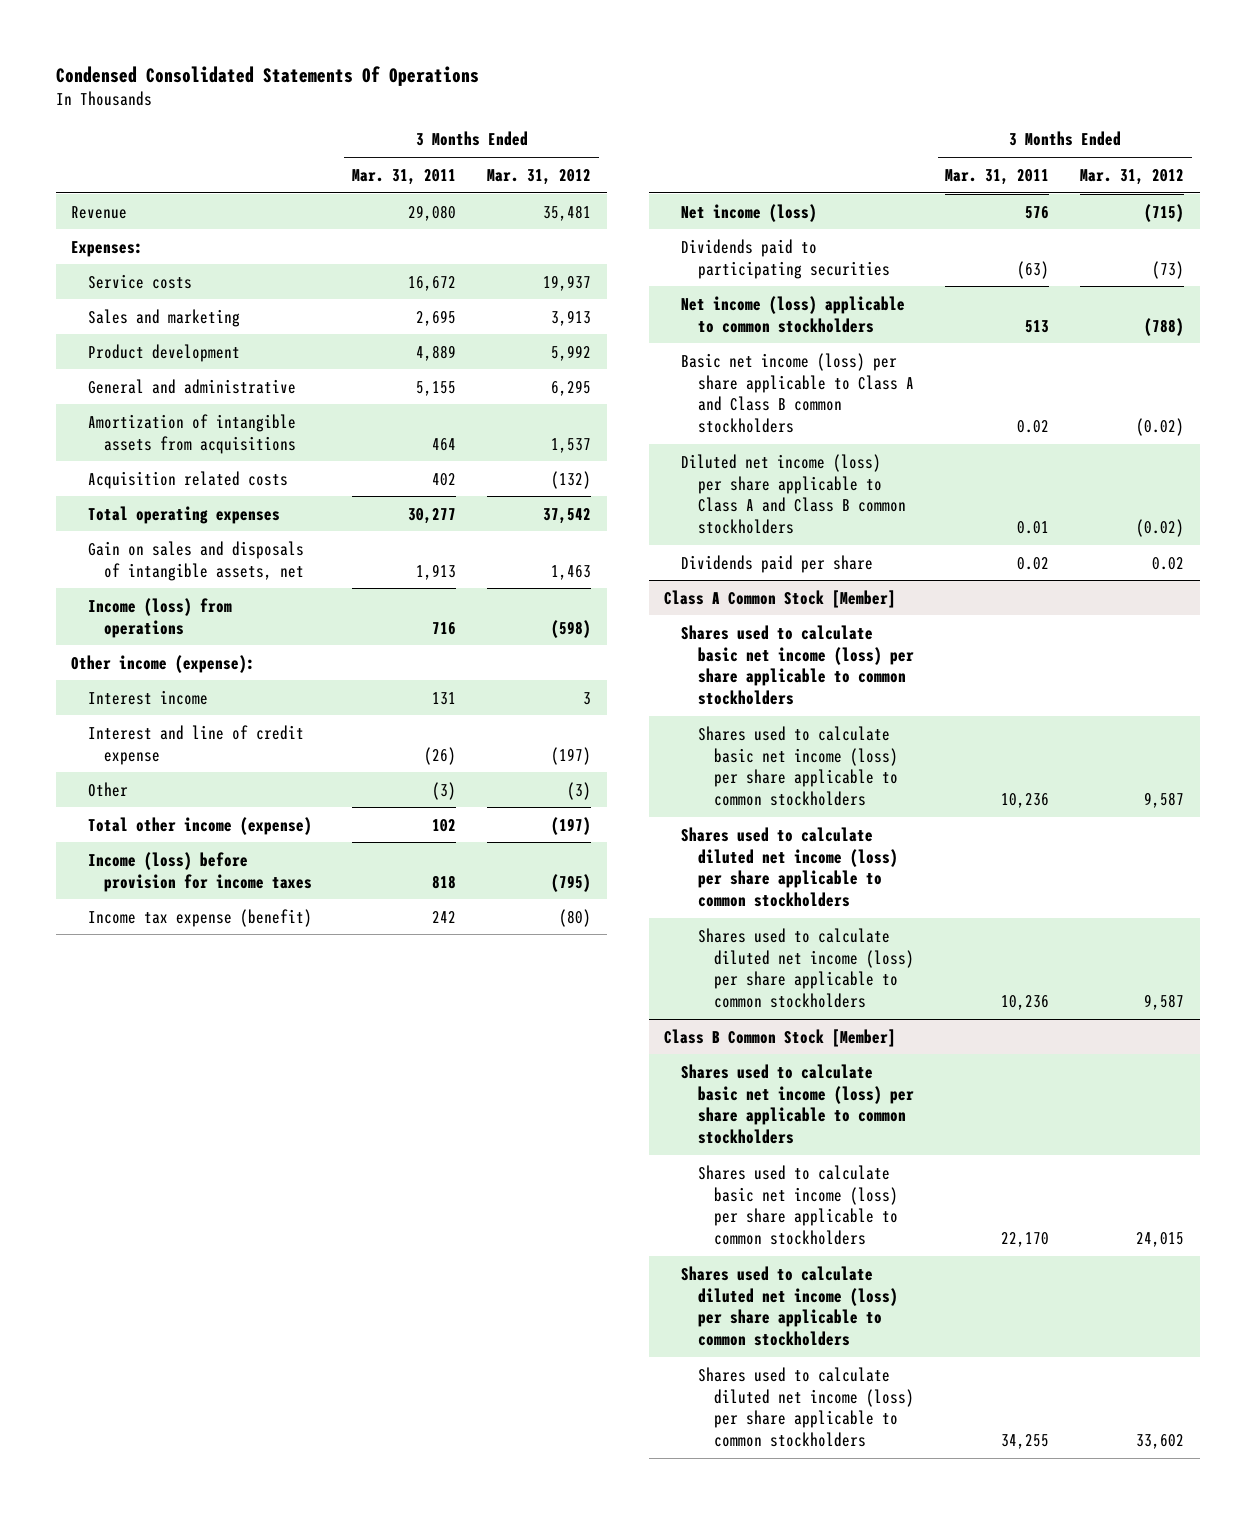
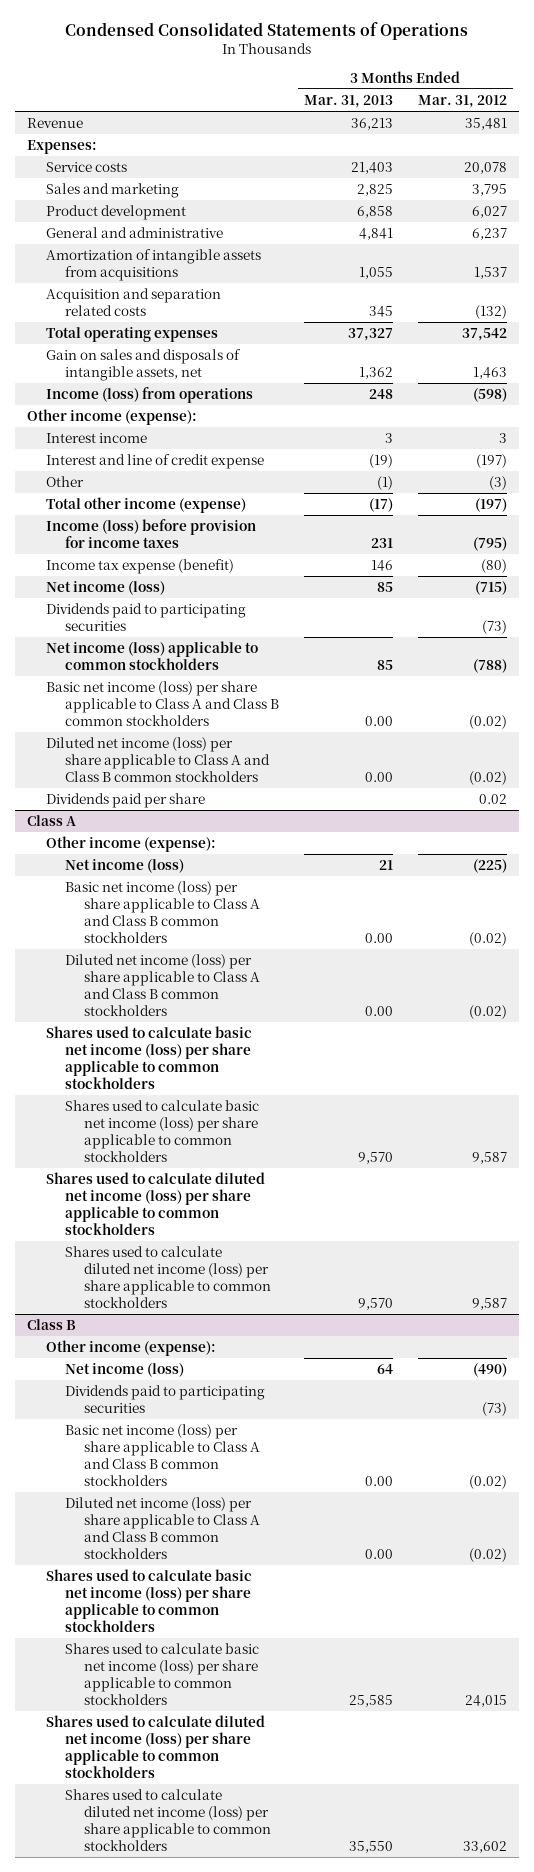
- Condensed Consolidated Statements Of Operations
+ Condensed Consolidated Statements of Operations
- | 3 Months Ended Mar. 31, 2011 | 3 Months Ended Mar. 31, 2012
+ | 3 Months Ended Mar. 31, 2013 | 3 Months Ended Mar. 31, 2012
- Service costs | 16,672 | 19,937
- Sales and marketing | 2,695 | 3,913
- Product development | 4,889 | 5,992
- General and administrative | 5,155 | 6,295
+ Service costs | 21,403 | 20,078
+ Sales and marketing | 2,825 | 3,795
+ Product development | 6,858 | 6,027
+ General and administrative | 4,841 | 6,237
- Acquisition related costs | 402 | (132)
+ Acquisition and separation related costs | 345 | (132)
- Class A Common Stock [Member]
+ Class A
+ Other income (expense):
+ Net income (loss) | 21 | (225)
+ Basic net income (loss) per share applicable to Class A and Class B common stockholders | 0.00 | (0.02)
+ Diluted net income (loss) per share applicable to Class A and Class B common stockholders | 0.00 | (0.02)
- Class B Common Stock [Member]
+ Class B
+ Other income (expense):
+ Net income (loss) | 64 | (490)
+ Dividends paid to participating securities | | (73)
+ Basic net income (loss) per share applicable to Class A and Class B common stockholders | 0.00 | (0.02)
+ Diluted net income (loss) per share applicable to Class A and Class B common stockholders | 0.00 | (0.02)

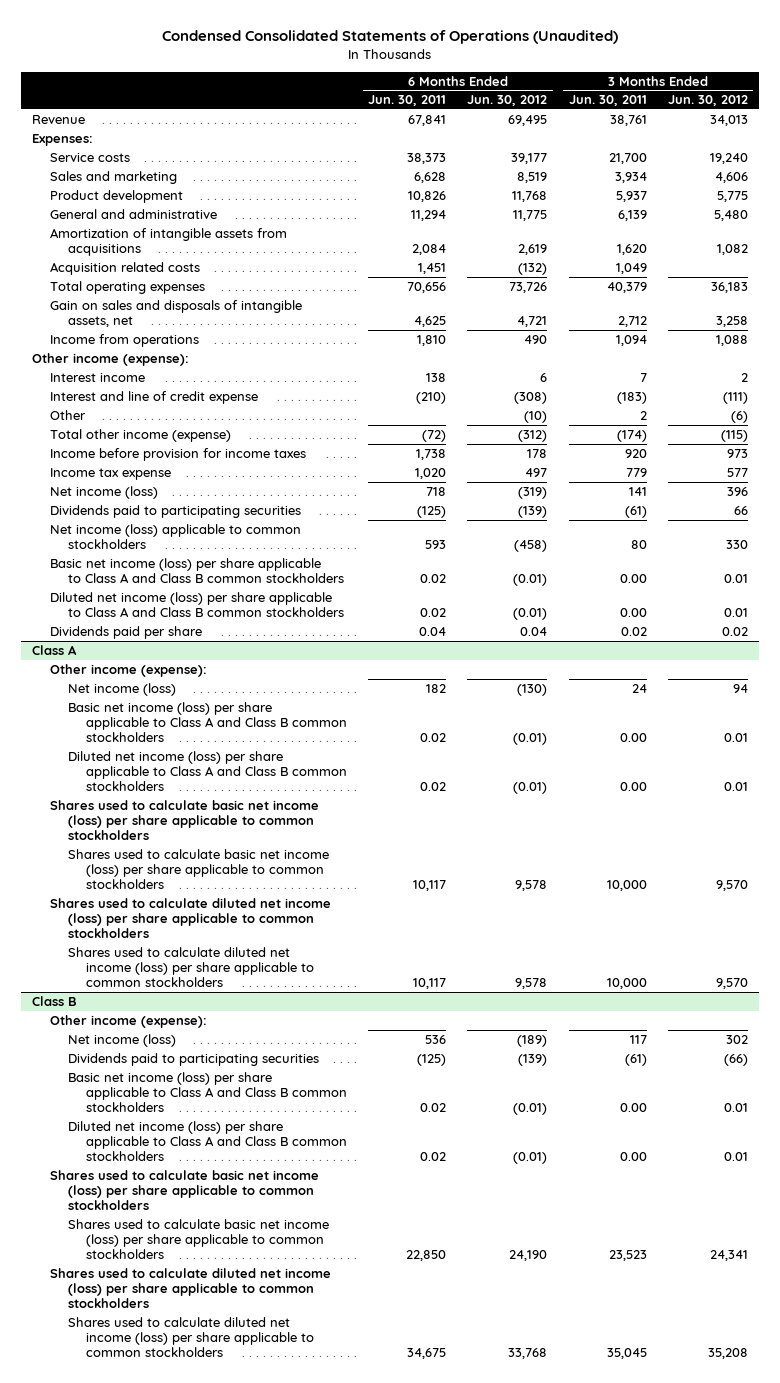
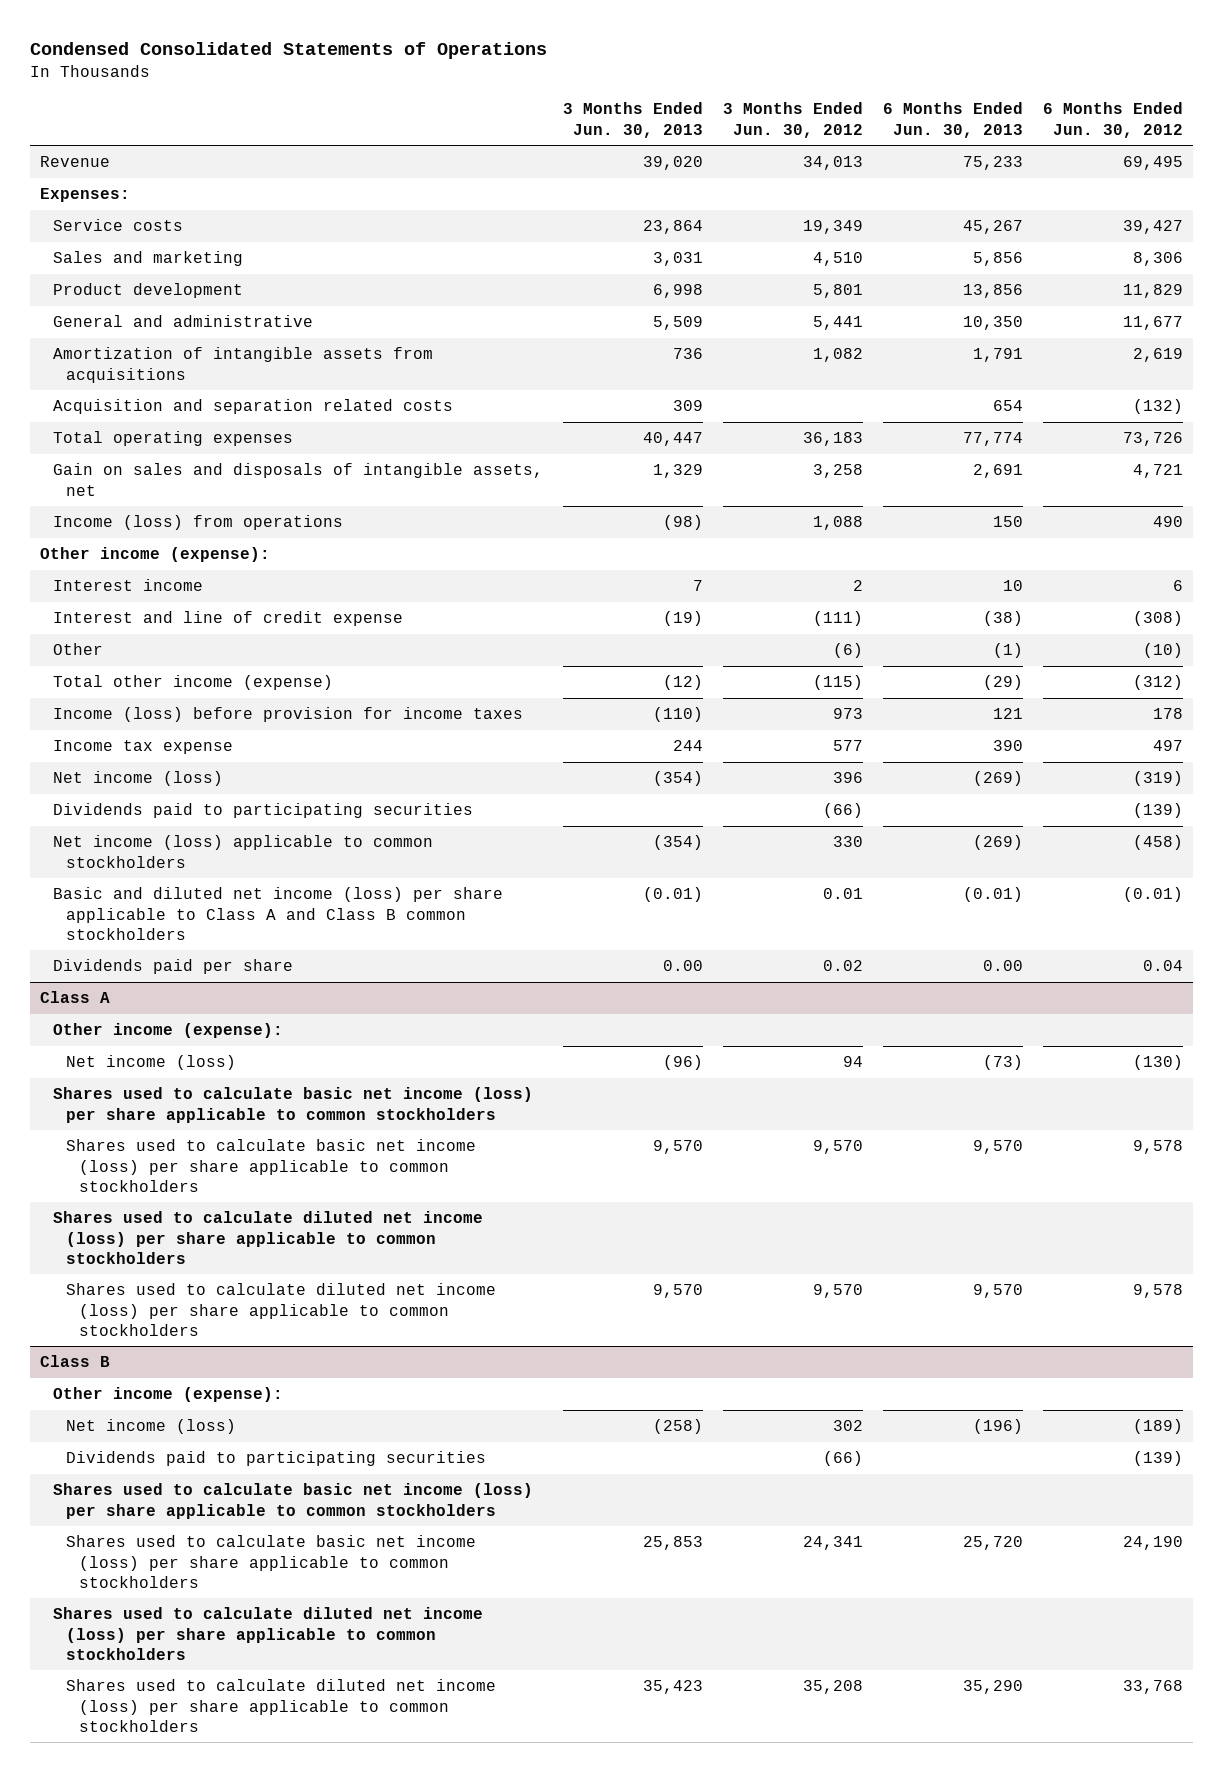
- Condensed Consolidated Statements of Operations (Unaudited)
+ Condensed Consolidated Statements of Operations
- | 6 Months Ended Jun. 30, 2011 | 6 Months Ended Jun. 30, 2012 | 3 Months Ended Jun. 30, 2011 | 3 Months Ended Jun. 30, 2012
+ | 3 Months Ended Jun. 30, 2013 | 3 Months Ended Jun. 30, 2012 | 6 Months Ended Jun. 30, 2013 | 6 Months Ended Jun. 30, 2012
- Service costs | 38,373 | 39,177 | 21,700 | 19,240
- Sales and marketing | 6,628 | 8,519 | 3,934 | 4,606
- Product development | 10,826 | 11,768 | 5,937 | 5,775
- General and administrative | 11,294 | 11,775 | 6,139 | 5,480
+ Service costs | 23,864 | 19,349 | 45,267 | 39,427
+ Sales and marketing | 3,031 | 4,510 | 5,856 | 8,306
+ Product development | 6,998 | 5,801 | 13,856 | 11,829
+ General and administrative | 5,509 | 5,441 | 10,350 | 11,677
- Acquisition related costs | 1,451 | (132) | 1,049 |
+ Acquisition and separation related costs | 309 | | 654 | (132)
- Income from operations | 1,810 | 490 | 1,094 | 1,088
+ Income (loss) from operations | (98) | 1,088 | 150 | 490
- Income before provision for income taxes | 1,738 | 178 | 920 | 973
+ Income (loss) before provision for income taxes | (110) | 973 | 121 | 178
- Dividends paid to participating securities | (125) | (139) | (61) | 66
+ Dividends paid to participating securities | | (66) | | (139)
- Basic net income (loss) per share applicable to Class A and Class B common stockholders | 0.02 | (0.01) | 0.00 | 0.01
- Diluted net income (loss) per share applicable to Class A and Class B common stockholders | 0.02 | (0.01) | 0.00 | 0.01
+ Basic and diluted net income (loss) per share applicable to Class A and Class B common stockholders | (0.01) | 0.01 | (0.01) | (0.01)
@ Class A
- Basic net income (loss) per share applicable to Class A and Class B common stockholders | 0.02 | (0.01) | 0.00 | 0.01
- Diluted net income (loss) per share applicable to Class A and Class B common stockholders | 0.02 | (0.01) | 0.00 | 0.01
@ Class B
- Basic net income (loss) per share applicable to Class A and Class B common stockholders | 0.02 | (0.01) | 0.00 | 0.01
- Diluted net income (loss) per share applicable to Class A and Class B common stockholders | 0.02 | (0.01) | 0.00 | 0.01

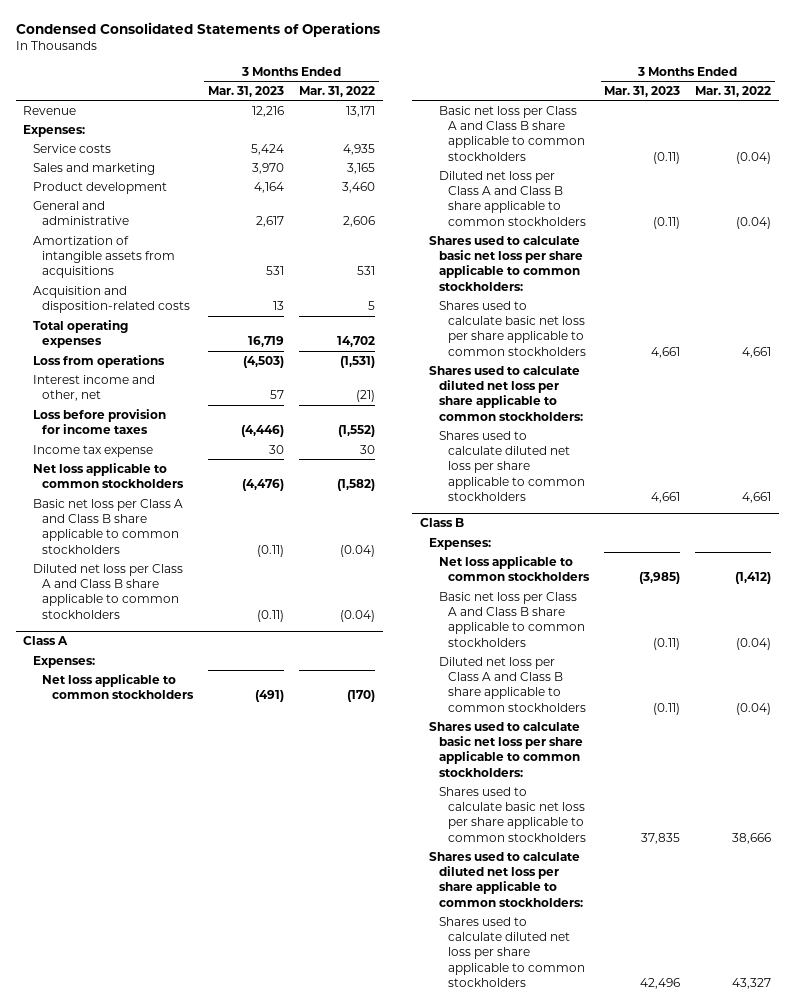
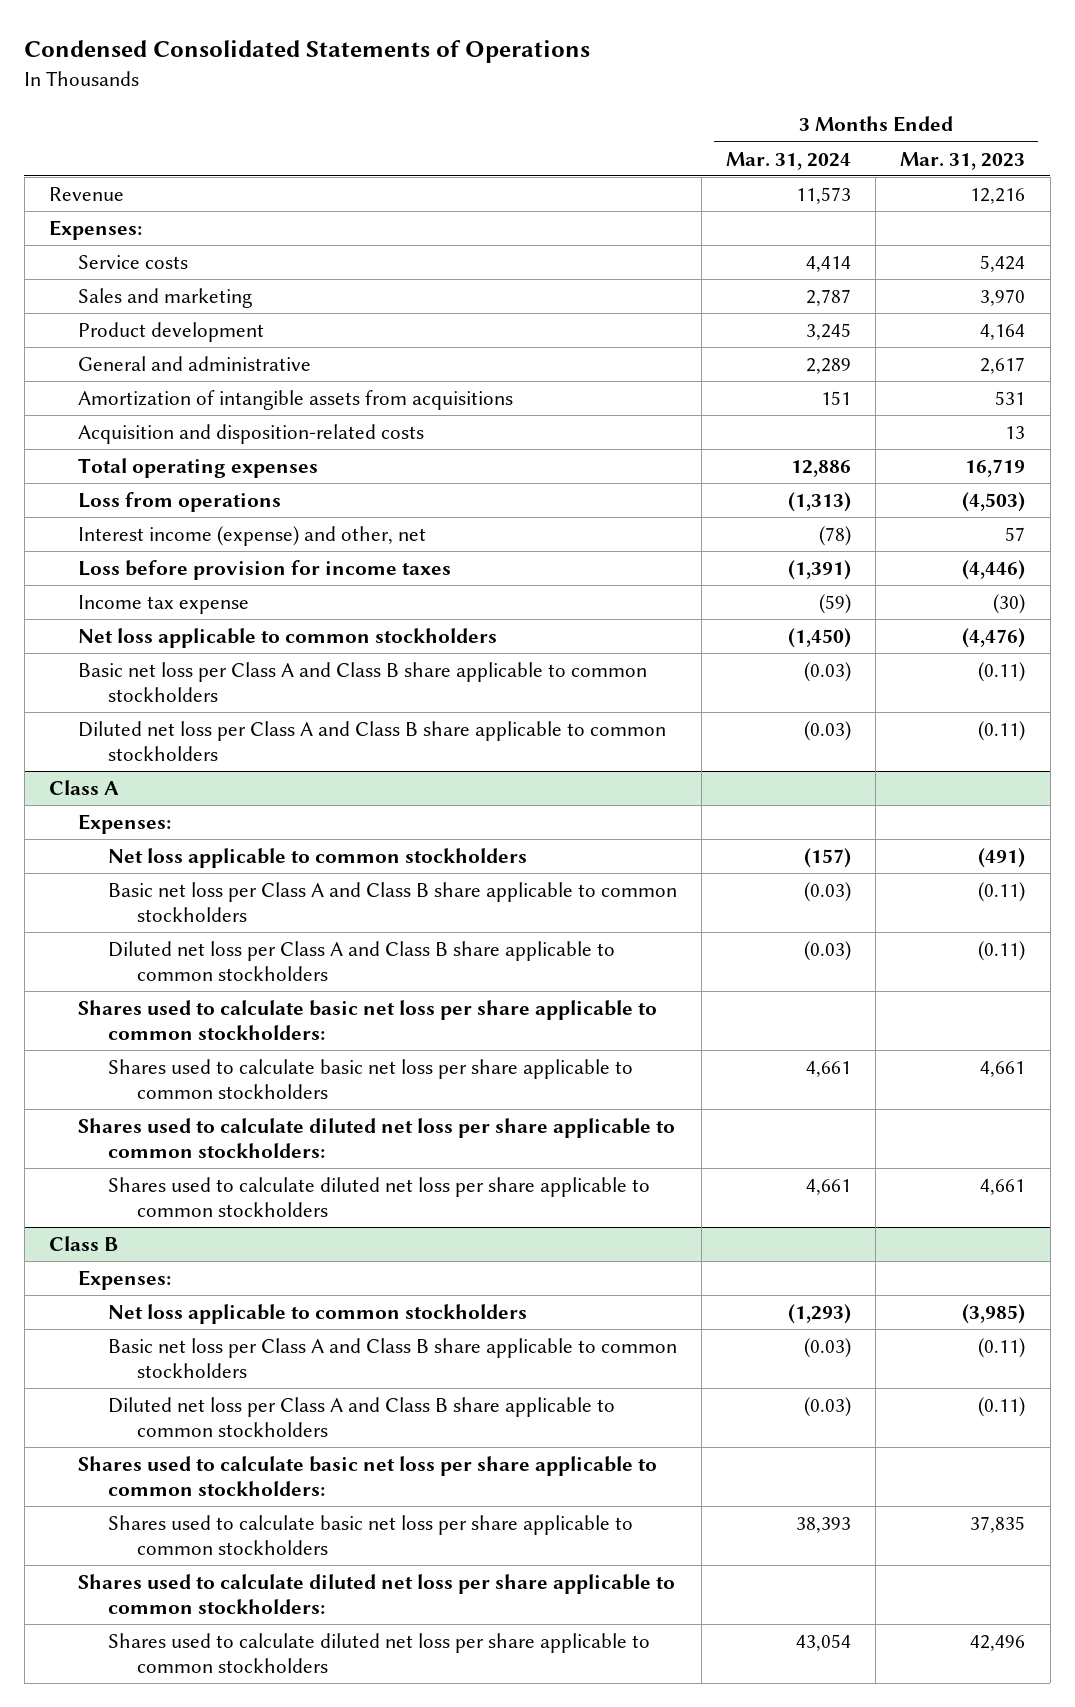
- | 3 Months Ended Mar. 31, 2023 | 3 Months Ended Mar. 31, 2022
+ | 3 Months Ended Mar. 31, 2024 | 3 Months Ended Mar. 31, 2023
- Interest income and other, net | 57 | (21)
+ Interest income (expense) and other, net | (78) | 57
- Income tax expense | 30 | 30
+ Income tax expense | (59) | (30)

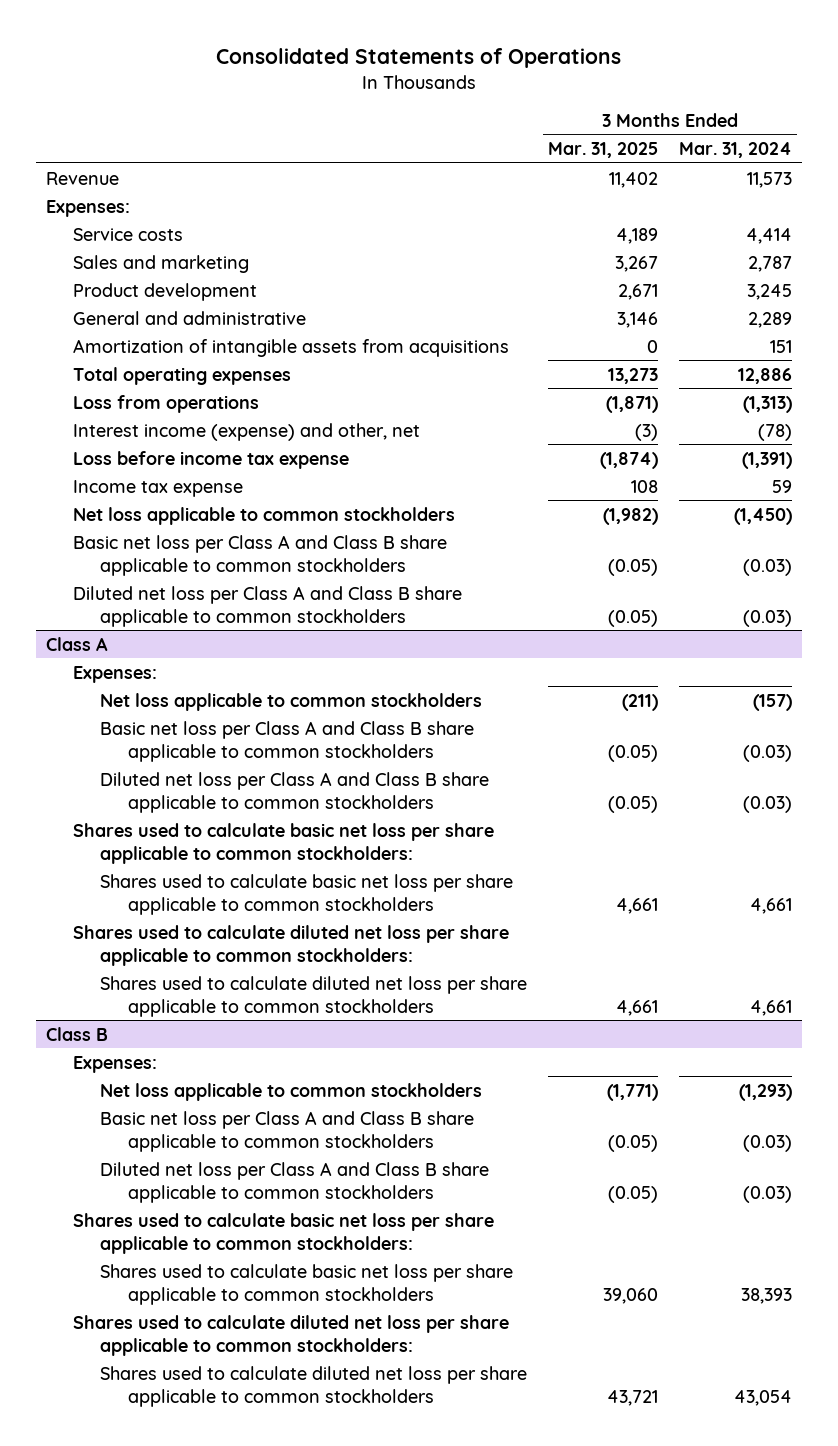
- Condensed Consolidated Statements of Operations
+ Consolidated Statements of Operations
- | 3 Months Ended Mar. 31, 2024 | 3 Months Ended Mar. 31, 2023
+ | 3 Months Ended Mar. 31, 2025 | 3 Months Ended Mar. 31, 2024
- Acquisition and disposition-related costs | | 13
- Loss before provision for income taxes | (1,391) | (4,446)
- Income tax expense | (59) | (30)
+ Loss before income tax expense | (1,874) | (1,391)
+ Income tax expense | 108 | 59

